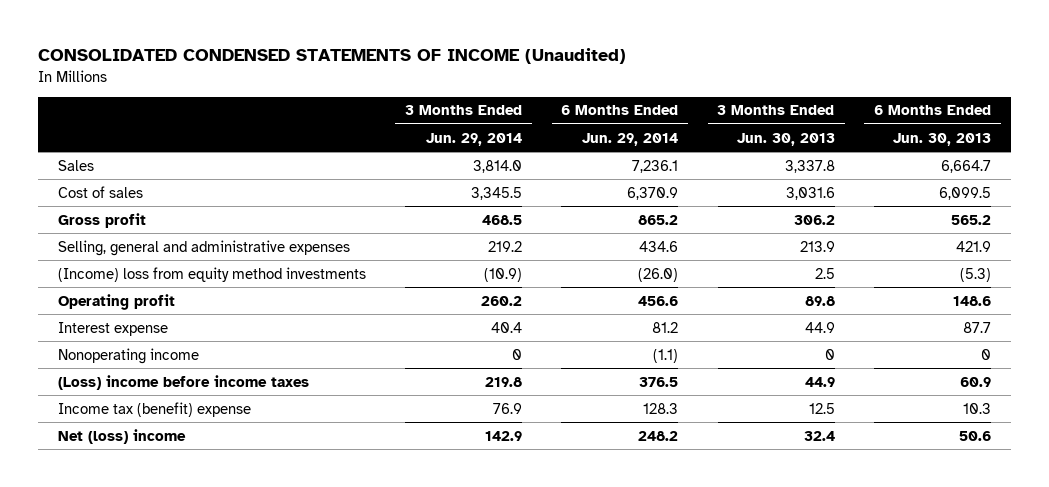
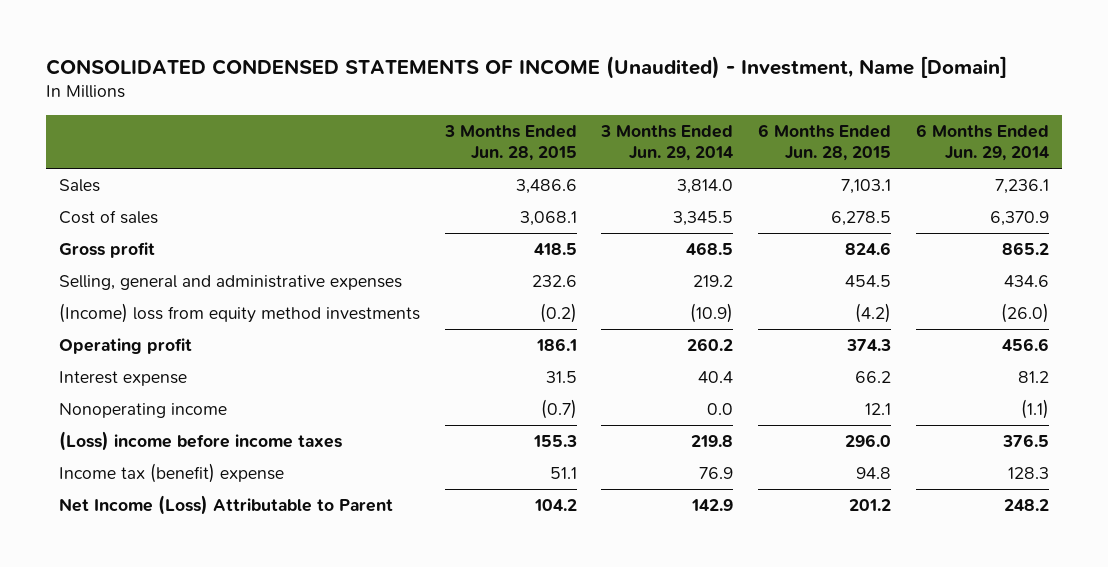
- CONSOLIDATED CONDENSED STATEMENTS OF INCOME (Unaudited)
+ CONSOLIDATED CONDENSED STATEMENTS OF INCOME (Unaudited) - Investment, Name [Domain]
- | 3 Months Ended Jun. 29, 2014 | 6 Months Ended Jun. 29, 2014 | 3 Months Ended Jun. 30, 2013 | 6 Months Ended Jun. 30, 2013
+ | 3 Months Ended Jun. 28, 2015 | 3 Months Ended Jun. 29, 2014 | 6 Months Ended Jun. 28, 2015 | 6 Months Ended Jun. 29, 2014
- Nonoperating income | 0 | (1.1) | 0 | 0
+ Nonoperating income | (0.7) | 0.0 | 12.1 | (1.1)
- Net (loss) income | 142.9 | 248.2 | 32.4 | 50.6
+ Net Income (Loss) Attributable to Parent | 104.2 | 142.9 | 201.2 | 248.2

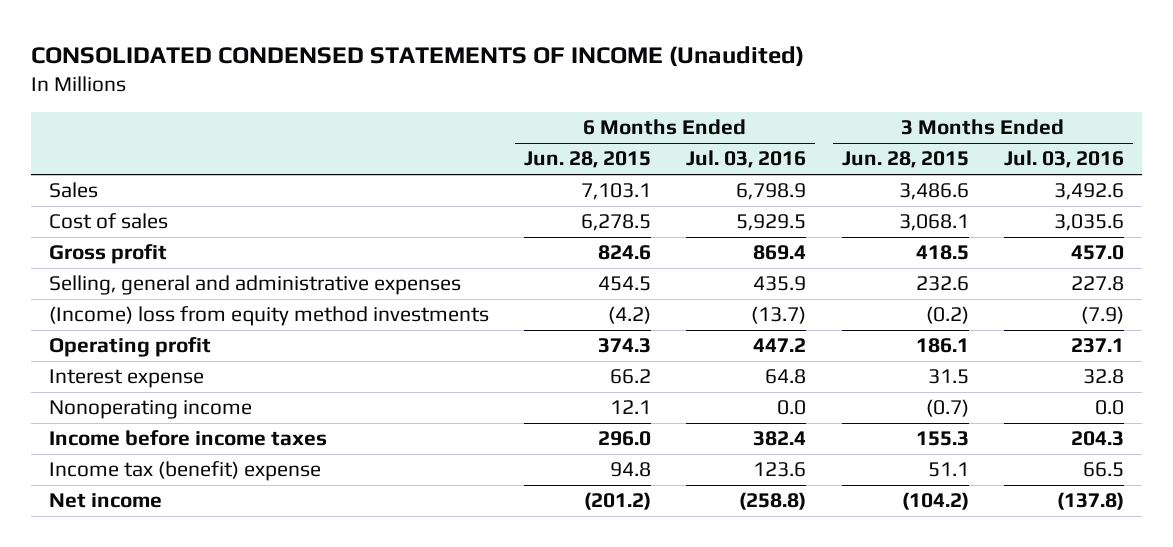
- CONSOLIDATED CONDENSED STATEMENTS OF INCOME (Unaudited) - Investment, Name [Domain]
+ CONSOLIDATED CONDENSED STATEMENTS OF INCOME (Unaudited)
- | 3 Months Ended Jun. 28, 2015 | 3 Months Ended Jun. 29, 2014 | 6 Months Ended Jun. 28, 2015 | 6 Months Ended Jun. 29, 2014
+ | 6 Months Ended Jun. 28, 2015 | 6 Months Ended Jul. 03, 2016 | 3 Months Ended Jun. 28, 2015 | 3 Months Ended Jul. 03, 2016
- (Loss) income before income taxes | 155.3 | 219.8 | 296.0 | 376.5
+ Income before income taxes | 296.0 | 382.4 | 155.3 | 204.3
- Net Income (Loss) Attributable to Parent | 104.2 | 142.9 | 201.2 | 248.2
+ Net income | (201.2) | (258.8) | (104.2) | (137.8)

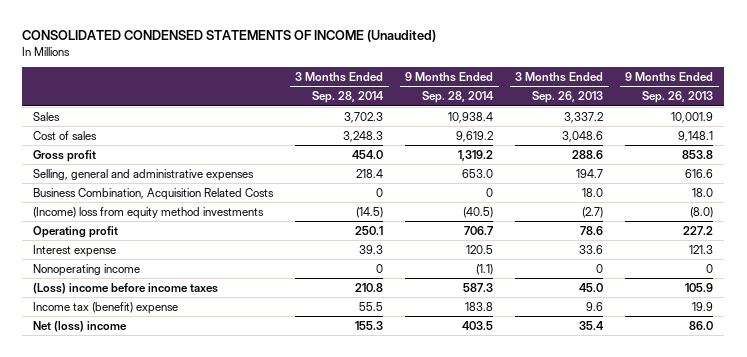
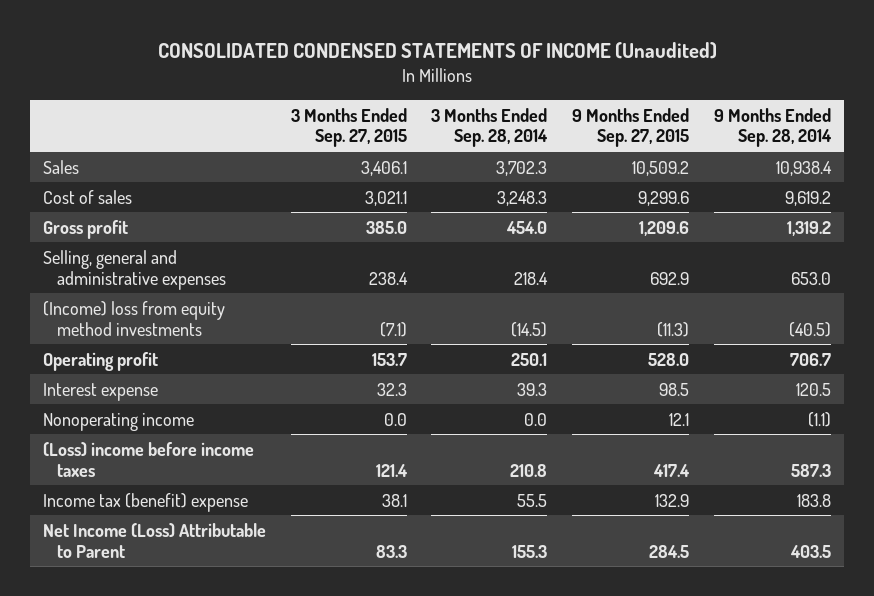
- | 3 Months Ended Sep. 28, 2014 | 9 Months Ended Sep. 28, 2014 | 3 Months Ended Sep. 26, 2013 | 9 Months Ended Sep. 26, 2013
+ | 3 Months Ended Sep. 27, 2015 | 3 Months Ended Sep. 28, 2014 | 9 Months Ended Sep. 27, 2015 | 9 Months Ended Sep. 28, 2014
- Business Combination, Acquisition Related Costs | 0 | 0 | 18.0 | 18.0
- Nonoperating income | 0 | (1.1) | 0 | 0
+ Nonoperating income | 0.0 | 0.0 | 12.1 | (1.1)
- Net (loss) income | 155.3 | 403.5 | 35.4 | 86.0
+ Net Income (Loss) Attributable to Parent | 83.3 | 155.3 | 284.5 | 403.5

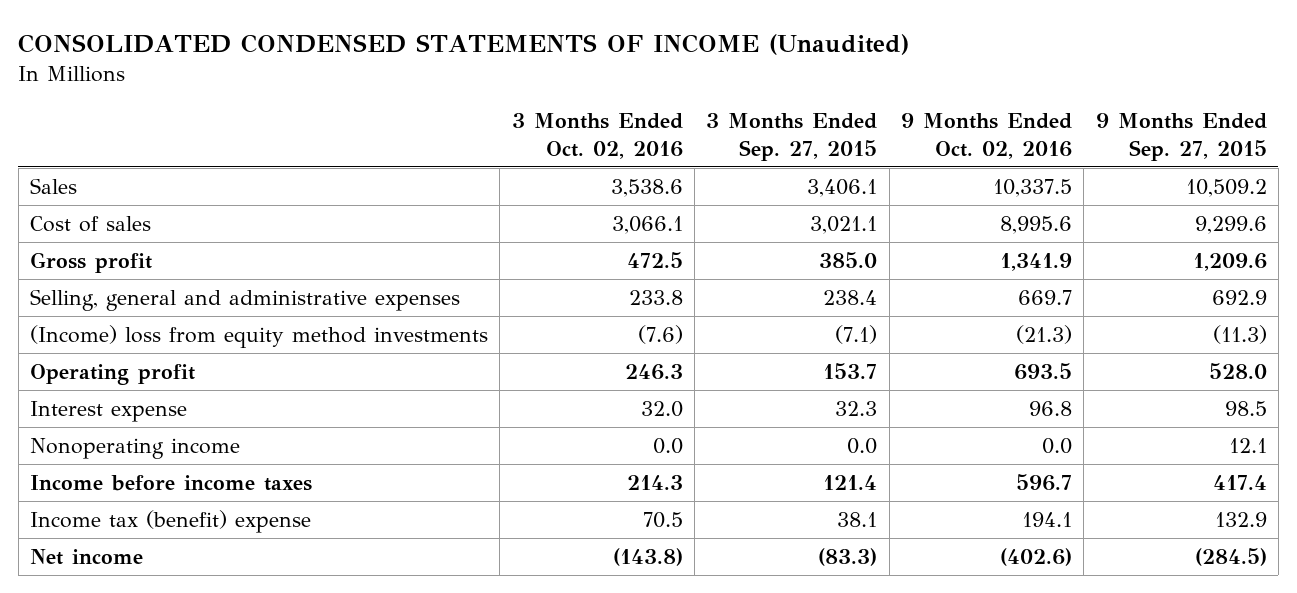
- | 3 Months Ended Sep. 27, 2015 | 3 Months Ended Sep. 28, 2014 | 9 Months Ended Sep. 27, 2015 | 9 Months Ended Sep. 28, 2014
+ | 3 Months Ended Oct. 02, 2016 | 3 Months Ended Sep. 27, 2015 | 9 Months Ended Oct. 02, 2016 | 9 Months Ended Sep. 27, 2015
- (Loss) income before income taxes | 121.4 | 210.8 | 417.4 | 587.3
+ Income before income taxes | 214.3 | 121.4 | 596.7 | 417.4
- Net Income (Loss) Attributable to Parent | 83.3 | 155.3 | 284.5 | 403.5
+ Net income | (143.8) | (83.3) | (402.6) | (284.5)

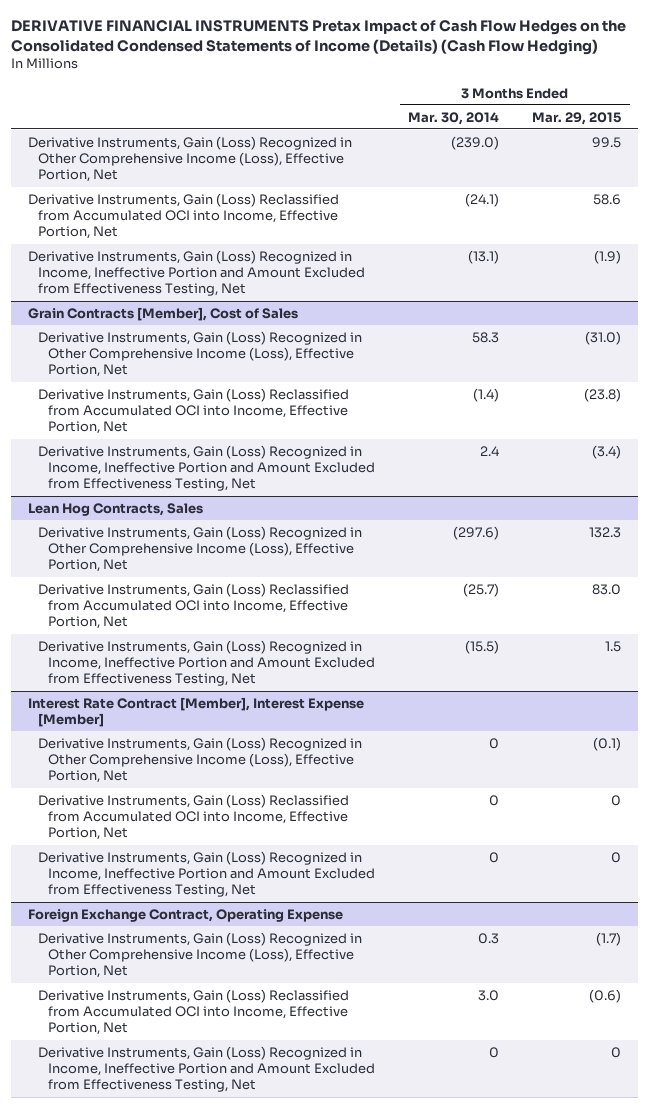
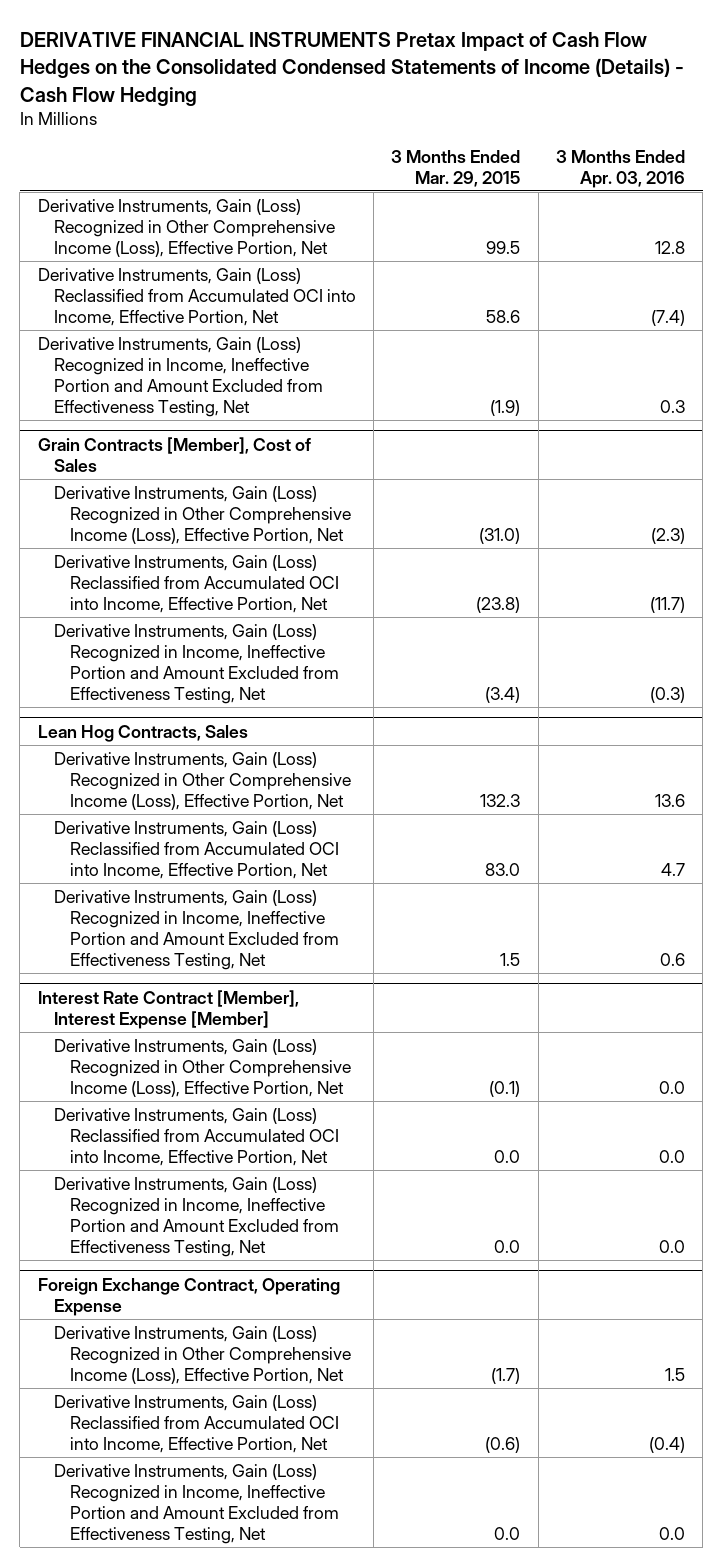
- DERIVATIVE FINANCIAL INSTRUMENTS Pretax Impact of Cash Flow Hedges on the Consolidated Condensed Statements of Income (Details) (Cash Flow Hedging)
+ DERIVATIVE FINANCIAL INSTRUMENTS Pretax Impact of Cash Flow Hedges on the Consolidated Condensed Statements of Income (Details) - Cash Flow Hedging
- | 3 Months Ended Mar. 30, 2014 | 3 Months Ended Mar. 29, 2015
+ | 3 Months Ended Mar. 29, 2015 | 3 Months Ended Apr. 03, 2016
@ Interest Rate Contract [Member], Interest Expense [Member]
- Derivative Instruments, Gain (Loss) Reclassified from Accumulated OCI into Income, Effective Portion, Net | 0 | 0
- Derivative Instruments, Gain (Loss) Recognized in Income, Ineffective Portion and Amount Excluded from Effectiveness Testing, Net | 0 | 0
+ Derivative Instruments, Gain (Loss) Reclassified from Accumulated OCI into Income, Effective Portion, Net | 0.0 | 0.0
+ Derivative Instruments, Gain (Loss) Recognized in Income, Ineffective Portion and Amount Excluded from Effectiveness Testing, Net | 0.0 | 0.0
@ Foreign Exchange Contract, Operating Expense
- Derivative Instruments, Gain (Loss) Recognized in Income, Ineffective Portion and Amount Excluded from Effectiveness Testing, Net | 0 | 0
+ Derivative Instruments, Gain (Loss) Recognized in Income, Ineffective Portion and Amount Excluded from Effectiveness Testing, Net | 0.0 | 0.0

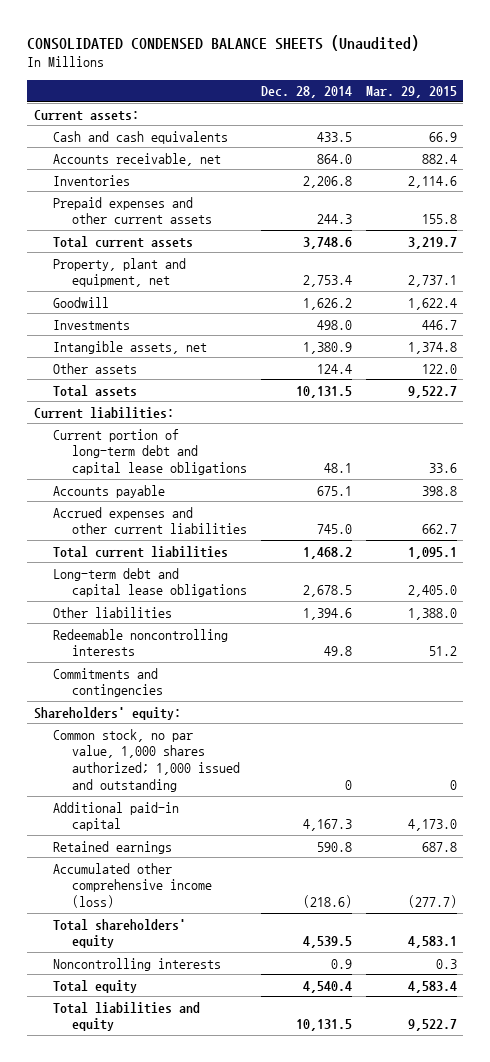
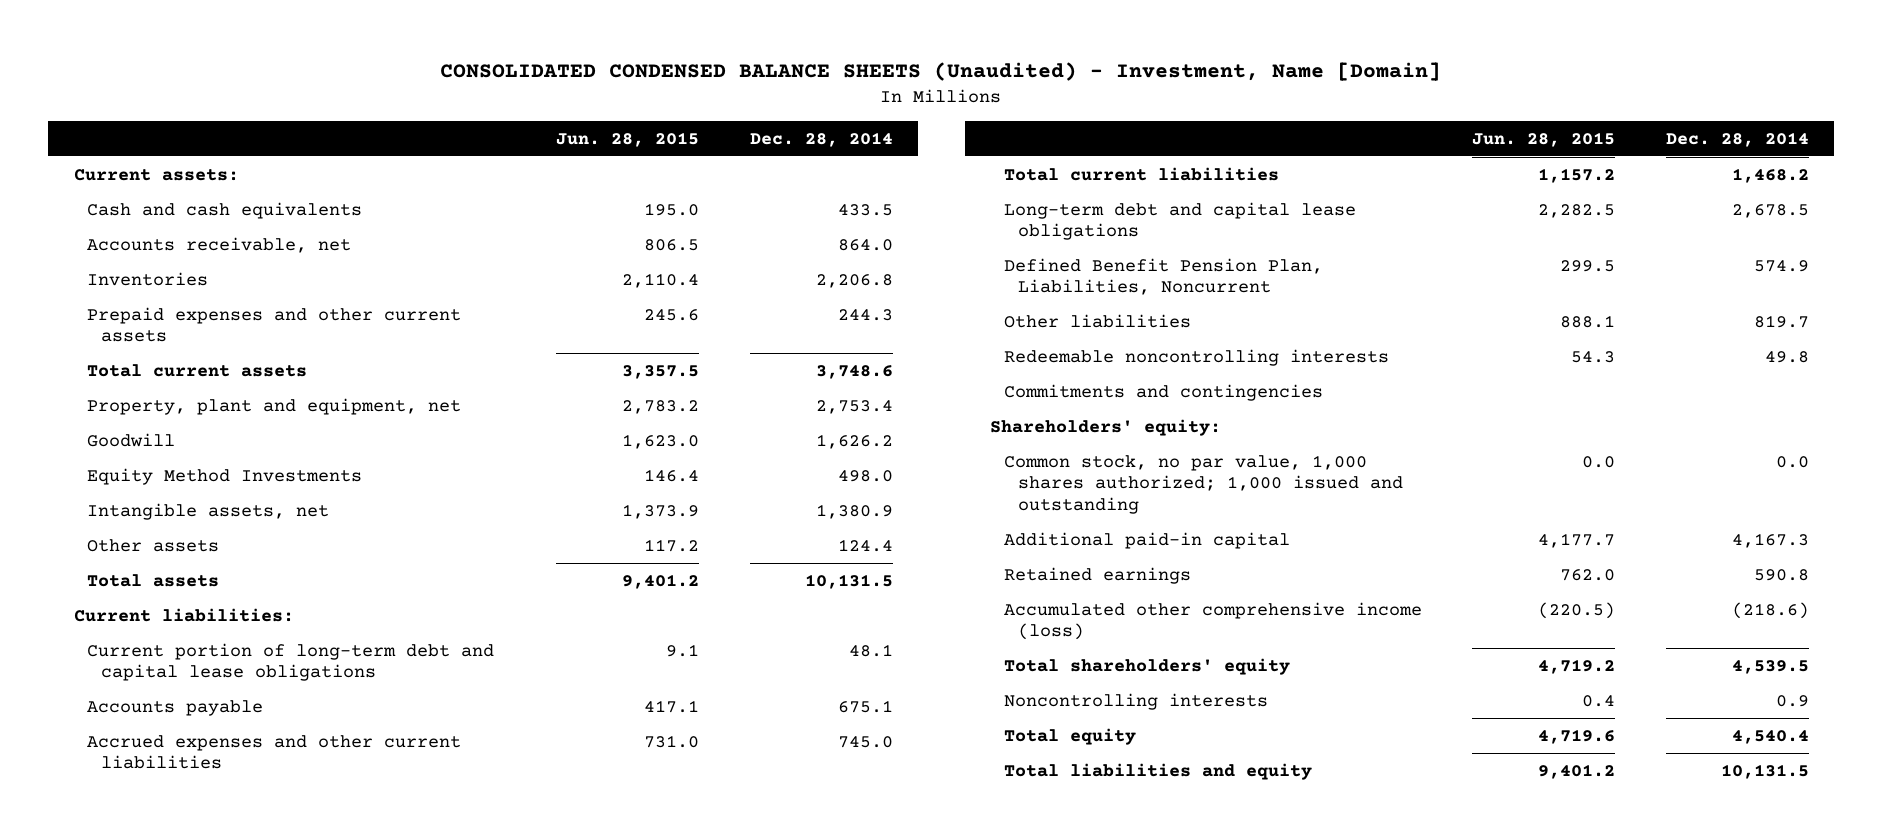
- CONSOLIDATED CONDENSED BALANCE SHEETS (Unaudited)
+ CONSOLIDATED CONDENSED BALANCE SHEETS (Unaudited) - Investment, Name [Domain]
- | Dec. 28, 2014 | Mar. 29, 2015
+ | Jun. 28, 2015 | Dec. 28, 2014
- Investments | 498.0 | 446.7
+ Equity Method Investments | 146.4 | 498.0
- Other liabilities | 1,394.6 | 1,388.0
+ Defined Benefit Pension Plan, Liabilities, Noncurrent | 299.5 | 574.9
+ Other liabilities | 888.1 | 819.7
- Common stock, no par value, 1,000 shares authorized; 1,000 issued and outstanding | 0 | 0
+ Common stock, no par value, 1,000 shares authorized; 1,000 issued and outstanding | 0.0 | 0.0

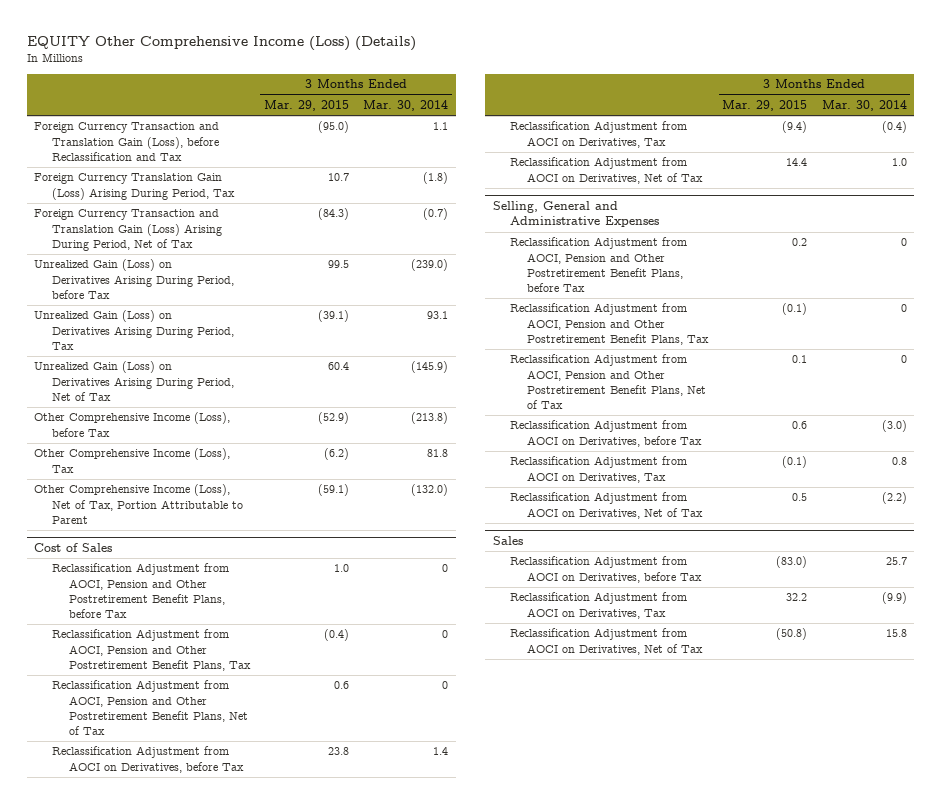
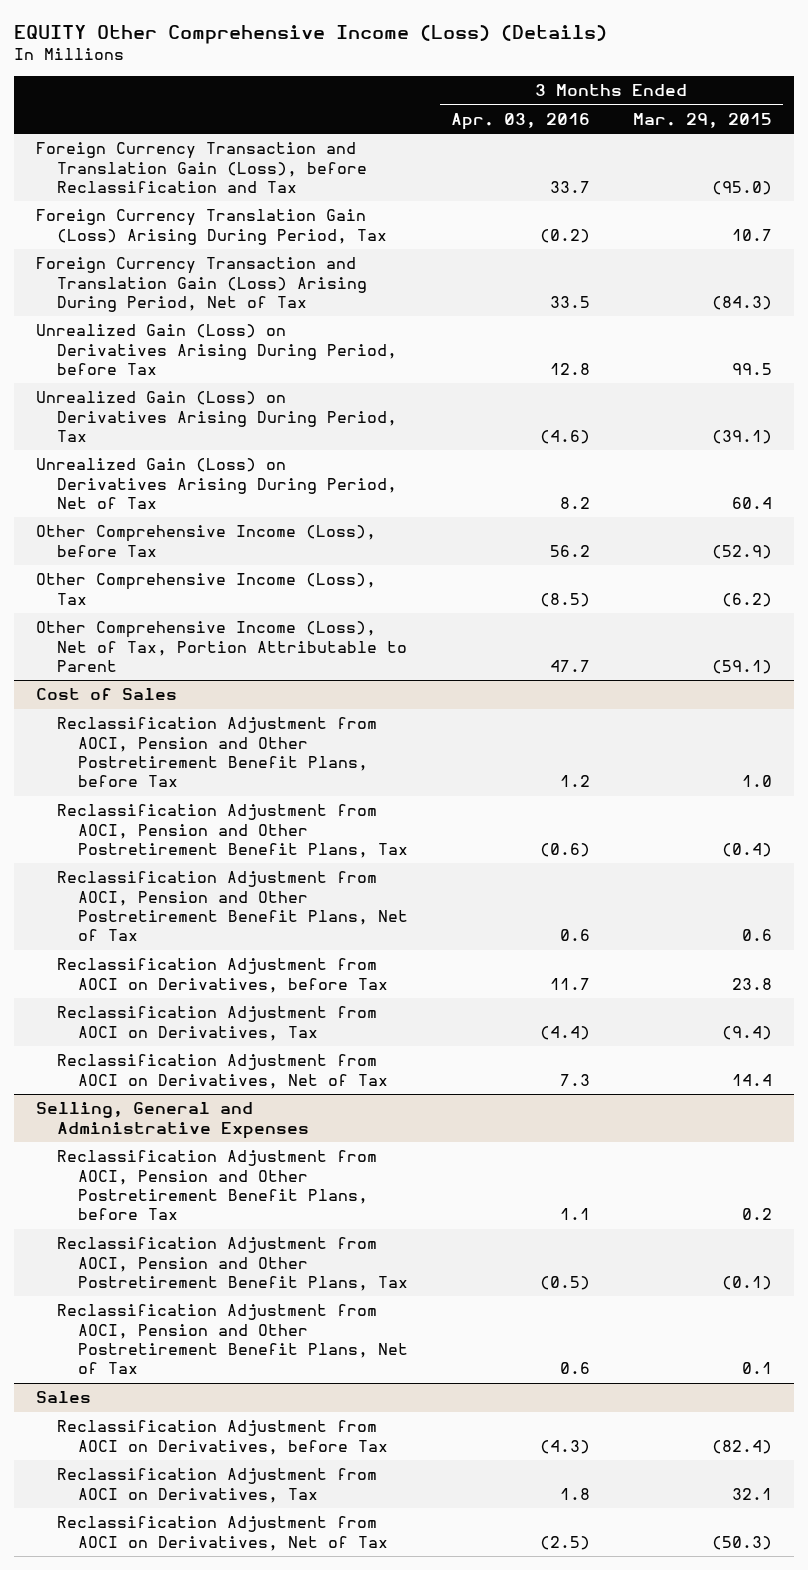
- | 3 Months Ended Mar. 29, 2015 | 3 Months Ended Mar. 30, 2014
+ | 3 Months Ended Apr. 03, 2016 | 3 Months Ended Mar. 29, 2015
@ Selling, General and Administrative Expenses
- Reclassification Adjustment from AOCI on Derivatives, before Tax | 0.6 | (3.0)
- Reclassification Adjustment from AOCI on Derivatives, Tax | (0.1) | 0.8
- Reclassification Adjustment from AOCI on Derivatives, Net of Tax | 0.5 | (2.2)
@ Sales
- Reclassification Adjustment from AOCI on Derivatives, before Tax | (83.0) | 25.7
- Reclassification Adjustment from AOCI on Derivatives, Tax | 32.2 | (9.9)
- Reclassification Adjustment from AOCI on Derivatives, Net of Tax | (50.8) | 15.8
+ Reclassification Adjustment from AOCI on Derivatives, before Tax | (4.3) | (82.4)
+ Reclassification Adjustment from AOCI on Derivatives, Tax | 1.8 | 32.1
+ Reclassification Adjustment from AOCI on Derivatives, Net of Tax | (2.5) | (50.3)

